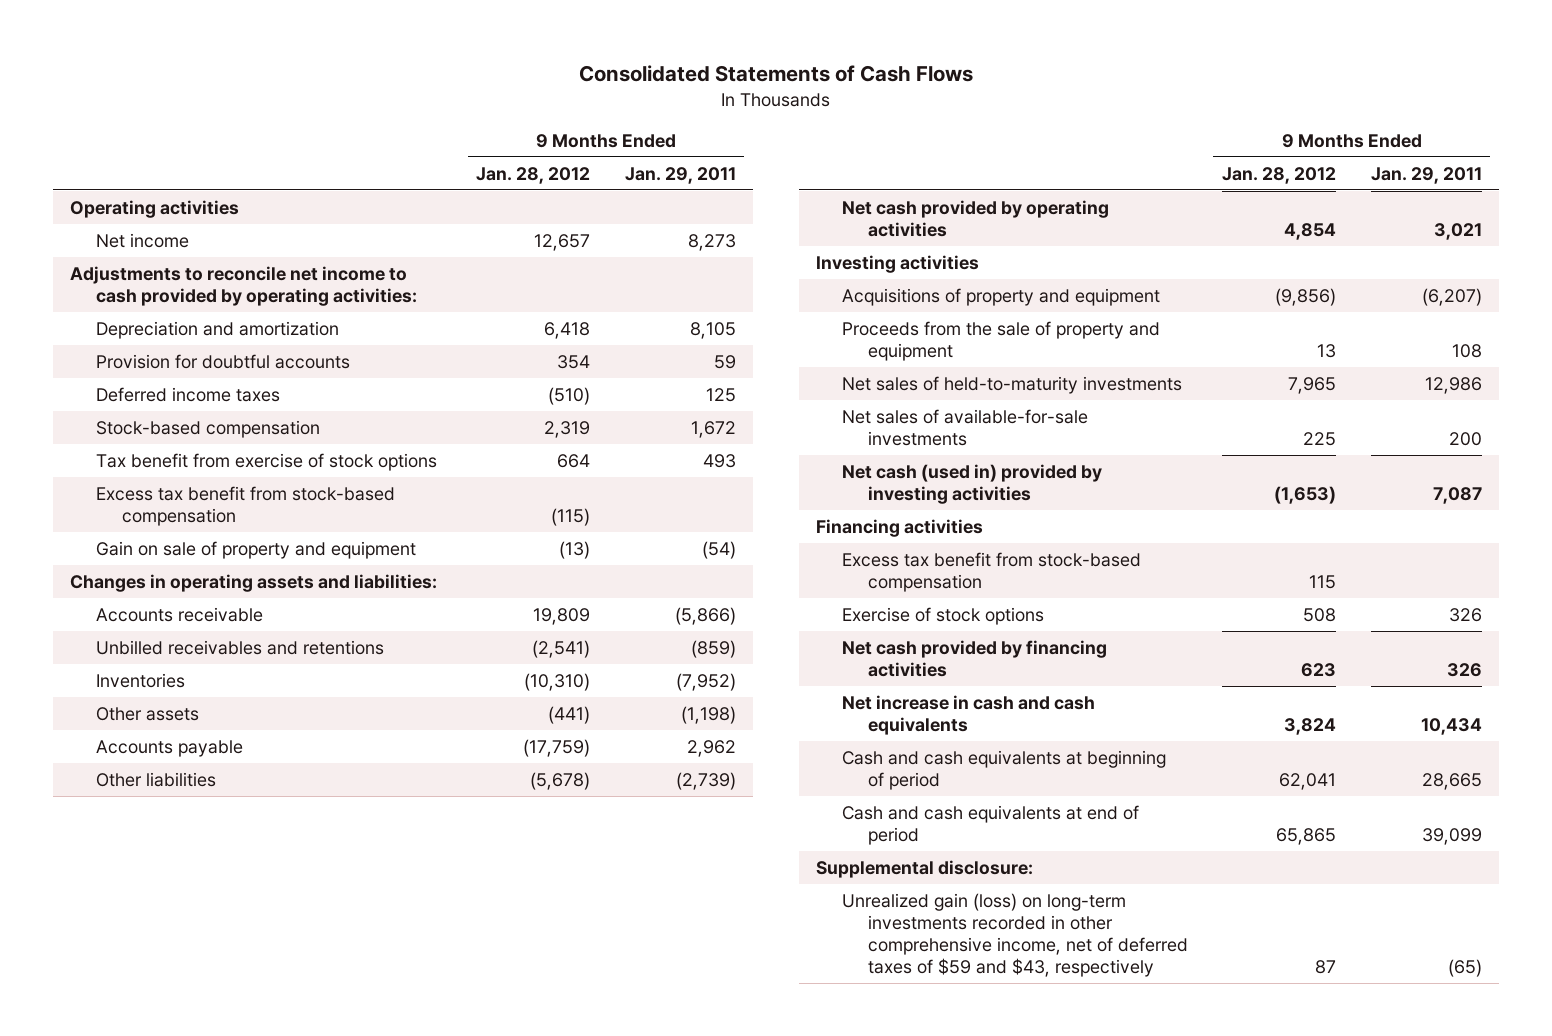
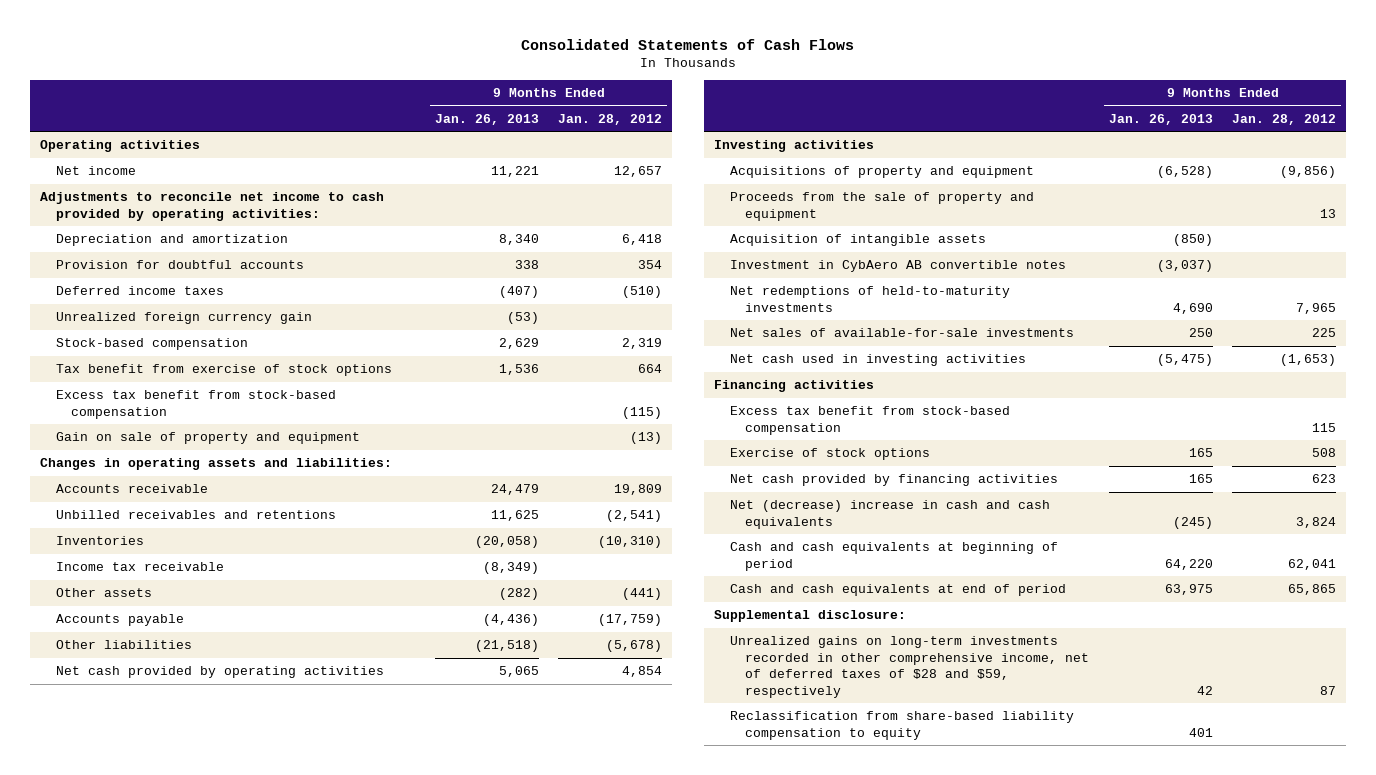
- | 9 Months Ended Jan. 28, 2012 | 9 Months Ended Jan. 29, 2011
+ | 9 Months Ended Jan. 26, 2013 | 9 Months Ended Jan. 28, 2012
+ Unrealized foreign currency gain | (53) |
+ Income tax receivable | (8,349) |
- Net sales of held-to-maturity investments | 7,965 | 12,986
+ Acquisition of intangible assets | (850) |
+ Investment in CybAero AB convertible notes | (3,037) |
+ Net redemptions of held-to-maturity investments | 4,690 | 7,965
- Net cash (used in) provided by investing activities | (1,653) | 7,087
+ Net cash used in investing activities | (5,475) | (1,653)
- Net increase in cash and cash equivalents | 3,824 | 10,434
+ Net (decrease) increase in cash and cash equivalents | (245) | 3,824
- Unrealized gain (loss) on long-term investments recorded in other comprehensive income, net of deferred taxes of $59 and $43, respectively | 87 | (65)
+ Unrealized gains on long-term investments recorded in other comprehensive income, net of deferred taxes of $28 and $59, respectively | 42 | 87
+ Reclassification from share-based liability compensation to equity | 401 |

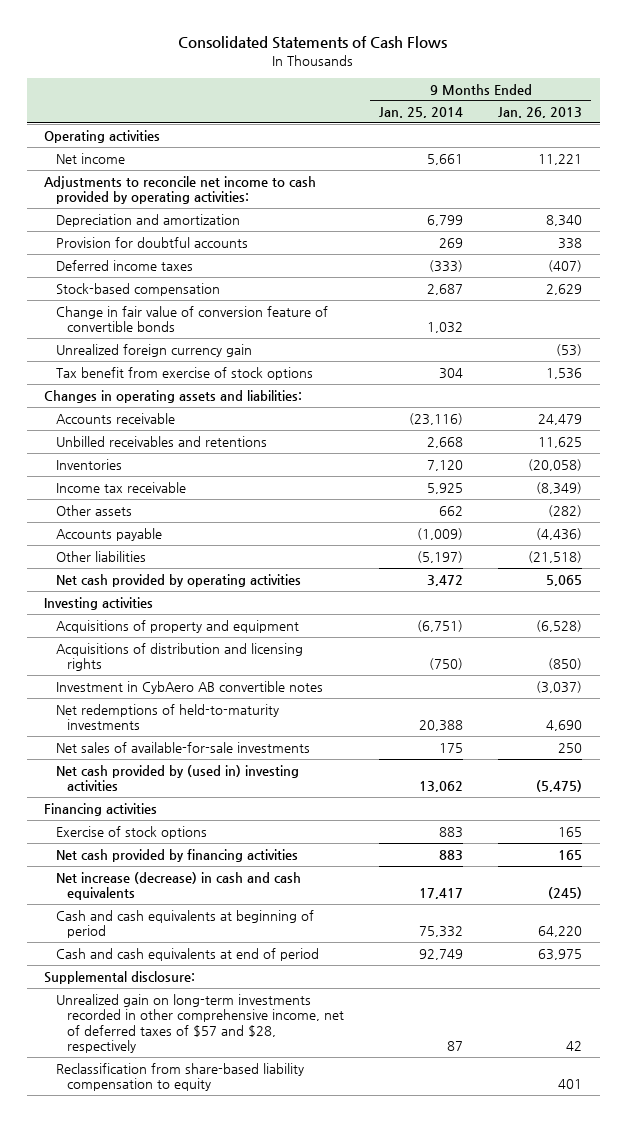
- | 9 Months Ended Jan. 26, 2013 | 9 Months Ended Jan. 28, 2012
+ | 9 Months Ended Jan. 25, 2014 | 9 Months Ended Jan. 26, 2013
+ Change in fair value of conversion feature of convertible bonds | 1,032 |
moved down: Unrealized foreign currency gain | | (53)
- Excess tax benefit from stock-based compensation | | (115)
- Gain on sale of property and equipment | | (13)
- Proceeds from the sale of property and equipment | | 13
- Acquisition of intangible assets | (850) |
+ Acquisitions of distribution and licensing rights | (750) | (850)
- Net cash used in investing activities | (5,475) | (1,653)
+ Net cash provided by (used in) investing activities | 13,062 | (5,475)
- Excess tax benefit from stock-based compensation | | 115
- Net (decrease) increase in cash and cash equivalents | (245) | 3,824
+ Net increase (decrease) in cash and cash equivalents | 17,417 | (245)
- Unrealized gains on long-term investments recorded in other comprehensive income, net of deferred taxes of $28 and $59, respectively | 42 | 87
+ Unrealized gain on long-term investments recorded in other comprehensive income, net of deferred taxes of $57 and $28, respectively | 87 | 42

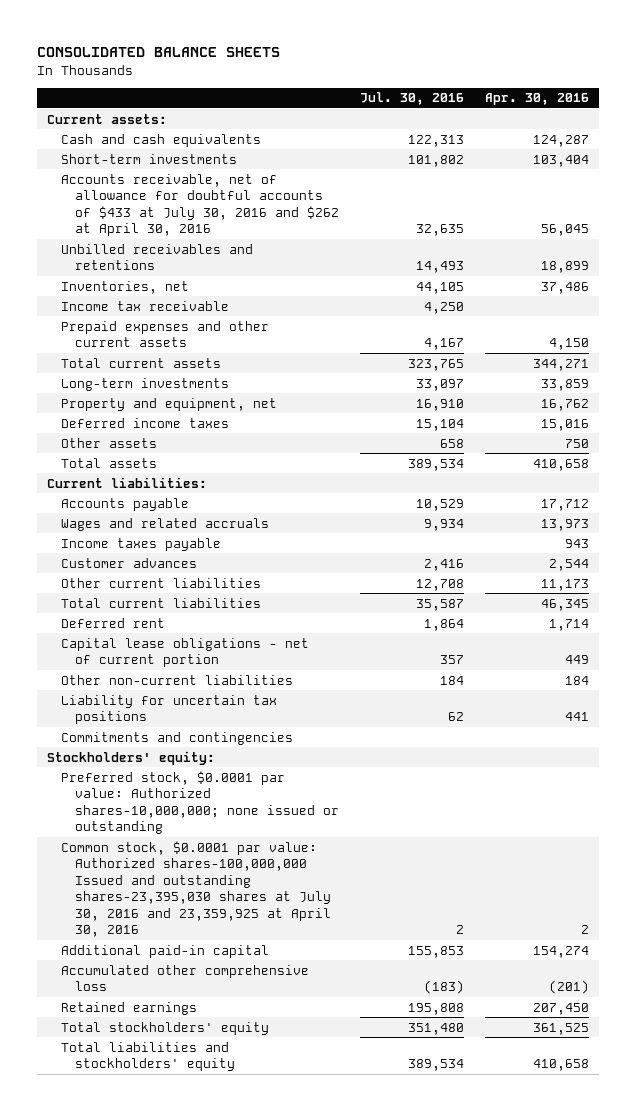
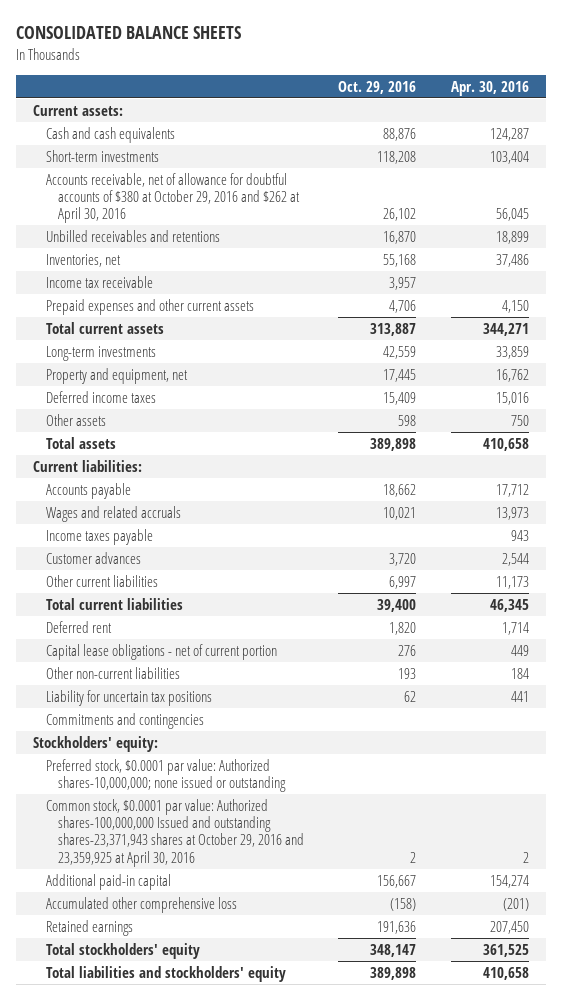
- | Jul. 30, 2016 | Apr. 30, 2016
+ | Oct. 29, 2016 | Apr. 30, 2016
- Accounts receivable, net of allowance for doubtful accounts of $433 at July 30, 2016 and $262 at April 30, 2016 | 32,635 | 56,045
+ Accounts receivable, net of allowance for doubtful accounts of $380 at October 29, 2016 and $262 at April 30, 2016 | 26,102 | 56,045
- Common stock, $0.0001 par value: Authorized shares-100,000,000 Issued and outstanding shares-23,395,030 shares at July 30, 2016 and 23,359,925 at April 30, 2016 | 2 | 2
+ Common stock, $0.0001 par value: Authorized shares-100,000,000 Issued and outstanding shares-23,371,943 shares at October 29, 2016 and 23,359,925 at April 30, 2016 | 2 | 2

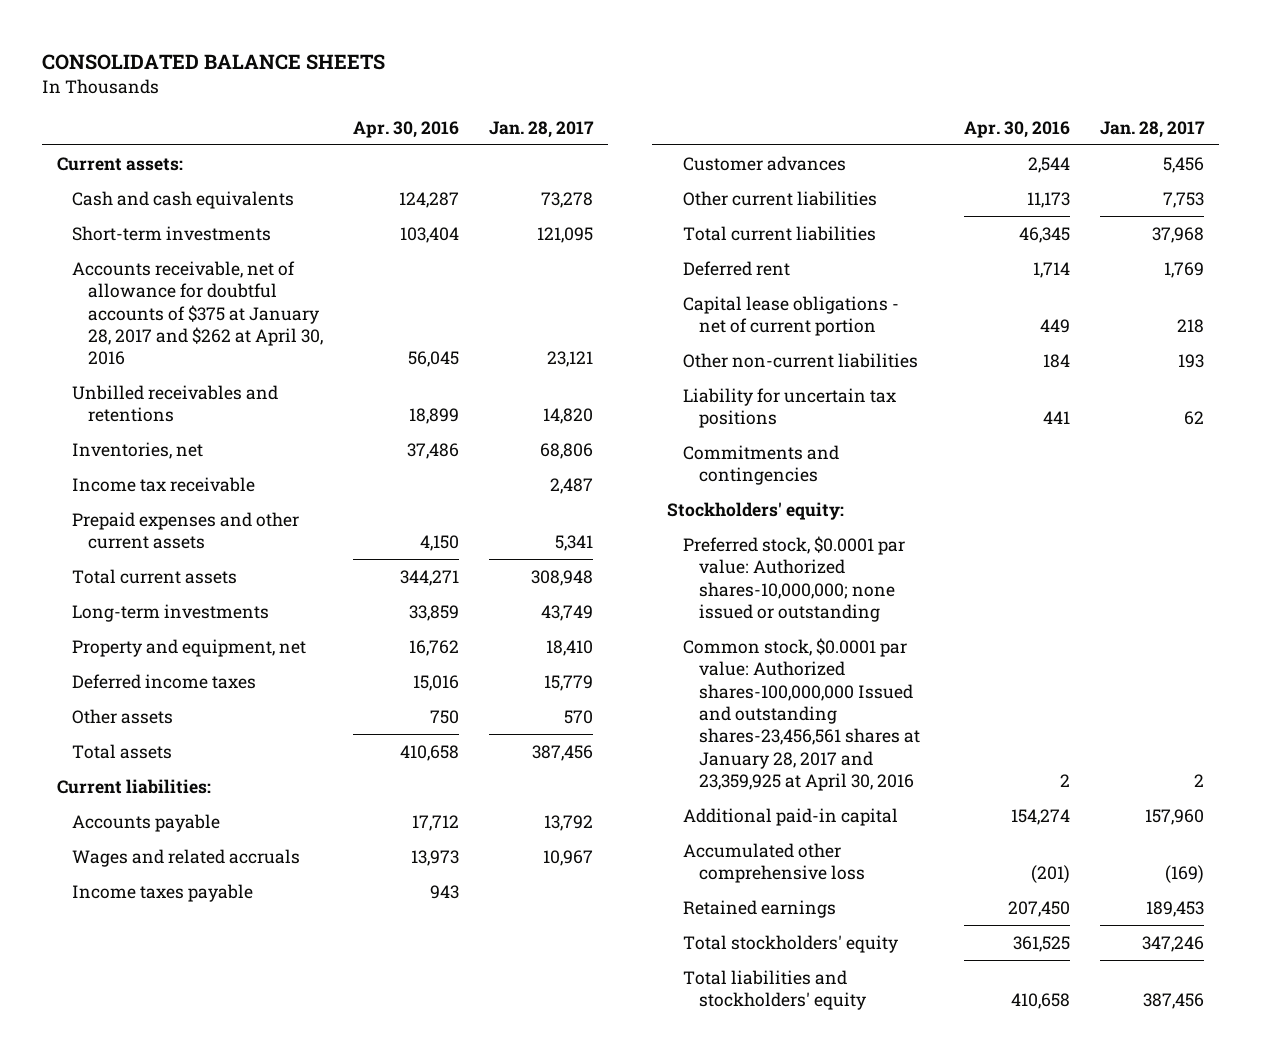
- | Oct. 29, 2016 | Apr. 30, 2016
+ | Apr. 30, 2016 | Jan. 28, 2017
- Accounts receivable, net of allowance for doubtful accounts of $380 at October 29, 2016 and $262 at April 30, 2016 | 26,102 | 56,045
+ Accounts receivable, net of allowance for doubtful accounts of $375 at January 28, 2017 and $262 at April 30, 2016 | 56,045 | 23,121
- Common stock, $0.0001 par value: Authorized shares-100,000,000 Issued and outstanding shares-23,371,943 shares at October 29, 2016 and 23,359,925 at April 30, 2016 | 2 | 2
+ Common stock, $0.0001 par value: Authorized shares-100,000,000 Issued and outstanding shares-23,456,561 shares at January 28, 2017 and 23,359,925 at April 30, 2016 | 2 | 2

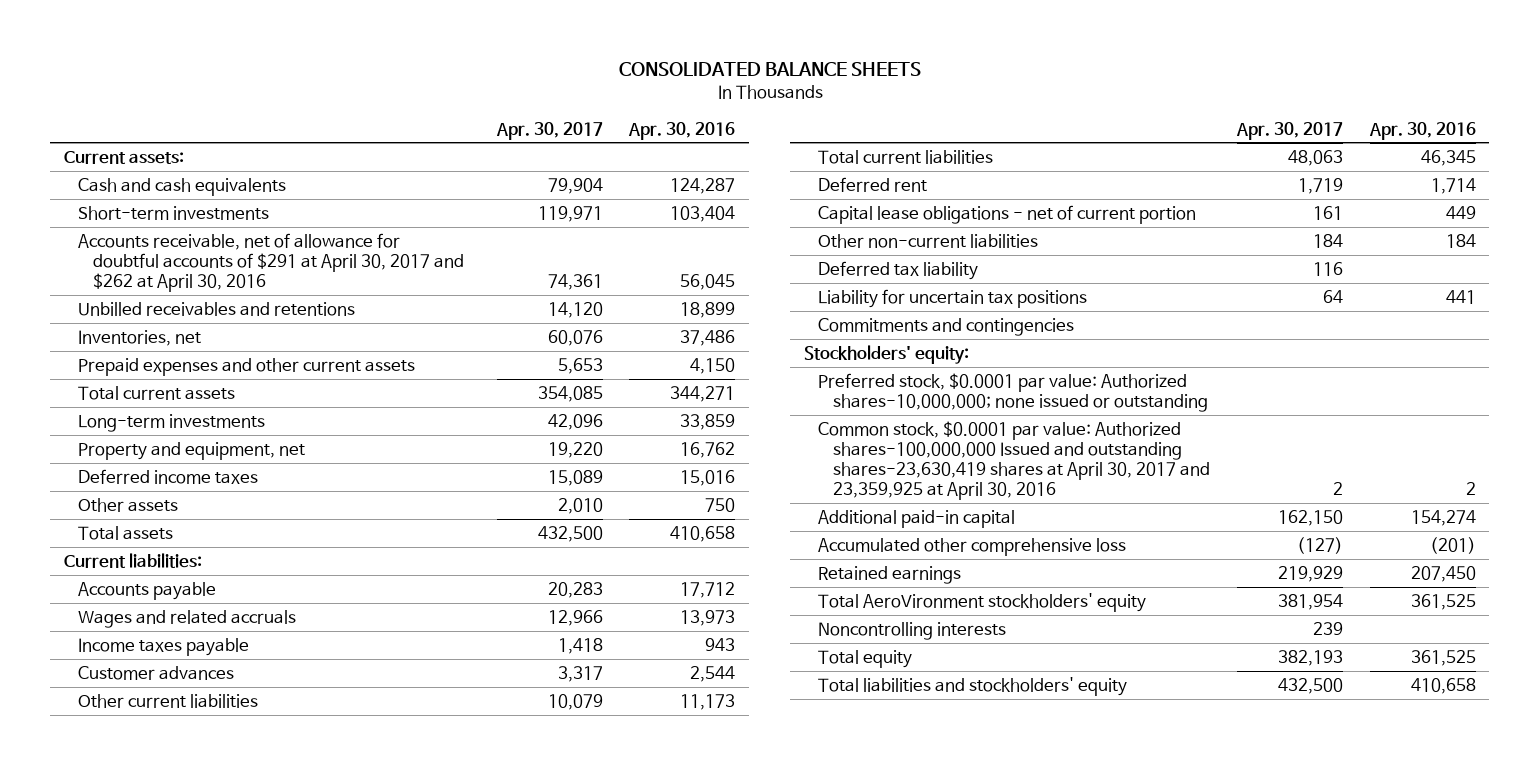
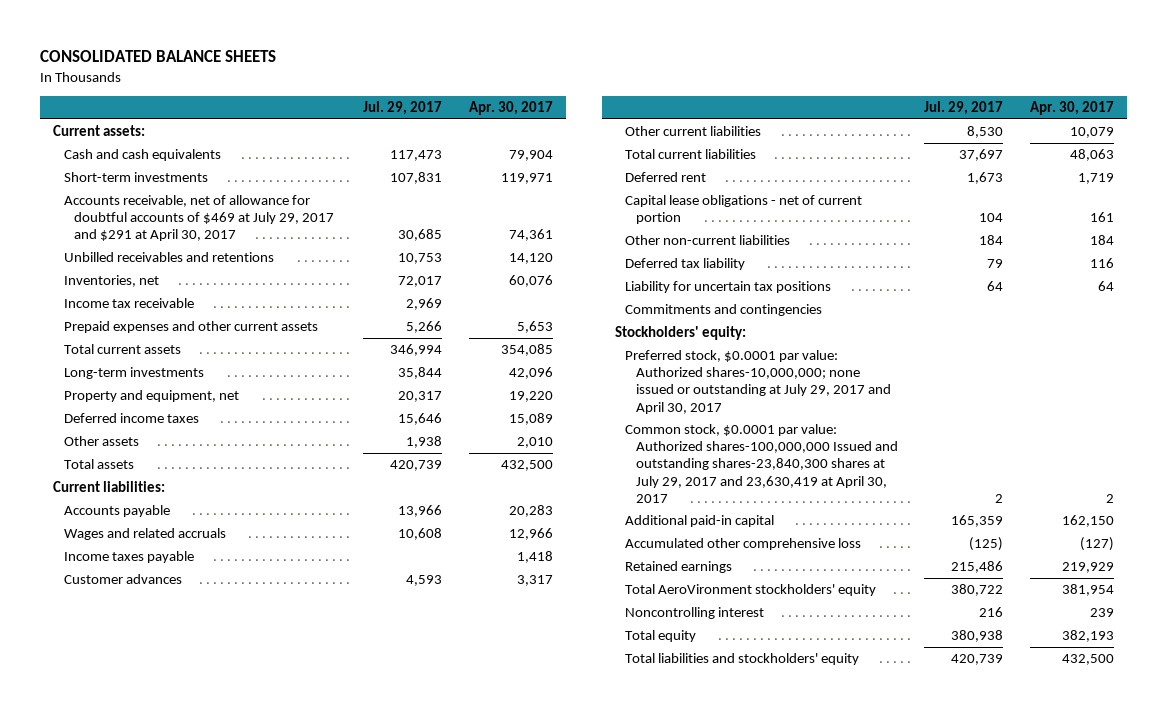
- | Apr. 30, 2017 | Apr. 30, 2016
+ | Jul. 29, 2017 | Apr. 30, 2017
- Accounts receivable, net of allowance for doubtful accounts of $291 at April 30, 2017 and $262 at April 30, 2016 | 74,361 | 56,045
+ Accounts receivable, net of allowance for doubtful accounts of $469 at July 29, 2017 and $291 at April 30, 2017 | 30,685 | 74,361
+ Income tax receivable | 2,969 |
- Preferred stock, $0.0001 par value: Authorized shares-10,000,000; none issued or outstanding
- Common stock, $0.0001 par value: Authorized shares-100,000,000 Issued and outstanding shares-23,630,419 shares at April 30, 2017 and 23,359,925 at April 30, 2016 | 2 | 2
+ Preferred stock, $0.0001 par value: Authorized shares-10,000,000; none issued or outstanding at July 29, 2017 and April 30, 2017
+ Common stock, $0.0001 par value: Authorized shares-100,000,000 Issued and outstanding shares-23,840,300 shares at July 29, 2017 and 23,630,419 at April 30, 2017 | 2 | 2
- Noncontrolling interests | 239 |
+ Noncontrolling interest | 216 | 239

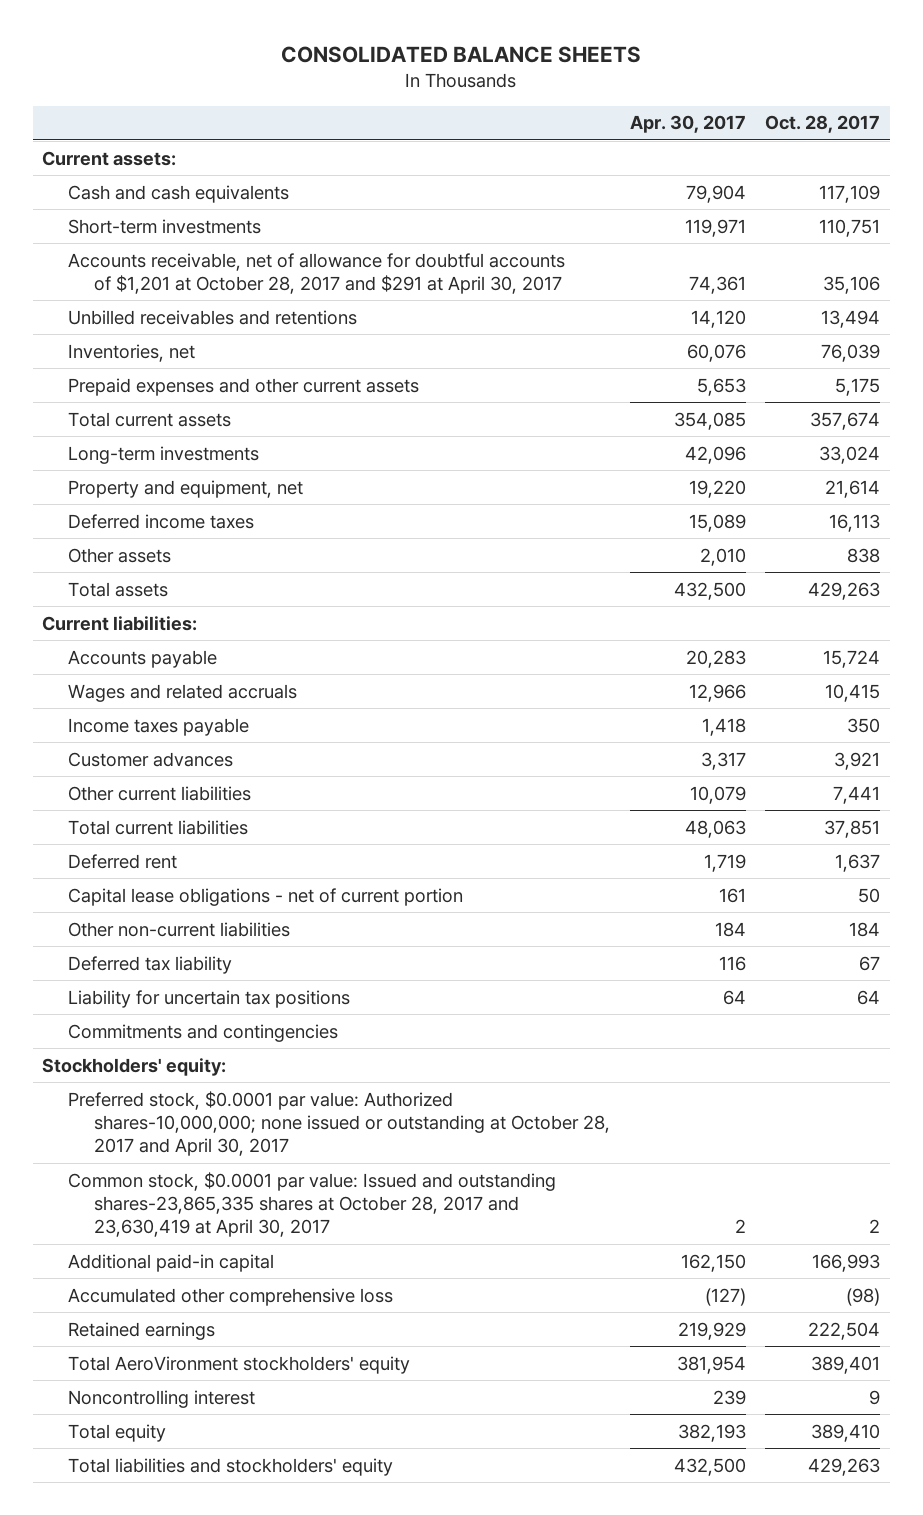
- | Jul. 29, 2017 | Apr. 30, 2017
+ | Apr. 30, 2017 | Oct. 28, 2017
- Accounts receivable, net of allowance for doubtful accounts of $469 at July 29, 2017 and $291 at April 30, 2017 | 30,685 | 74,361
+ Accounts receivable, net of allowance for doubtful accounts of $1,201 at October 28, 2017 and $291 at April 30, 2017 | 74,361 | 35,106
- Income tax receivable | 2,969 |
- Preferred stock, $0.0001 par value: Authorized shares-10,000,000; none issued or outstanding at July 29, 2017 and April 30, 2017
- Common stock, $0.0001 par value: Authorized shares-100,000,000 Issued and outstanding shares-23,840,300 shares at July 29, 2017 and 23,630,419 at April 30, 2017 | 2 | 2
+ Preferred stock, $0.0001 par value: Authorized shares-10,000,000; none issued or outstanding at October 28, 2017 and April 30, 2017
+ Common stock, $0.0001 par value: Issued and outstanding shares-23,865,335 shares at October 28, 2017 and 23,630,419 at April 30, 2017 | 2 | 2

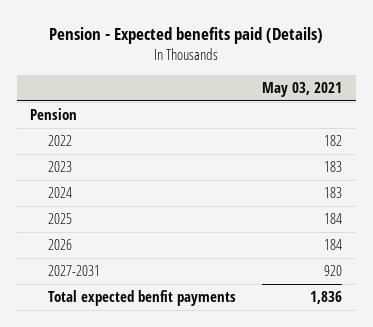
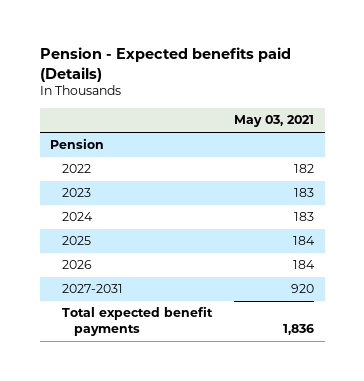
- Total expected benfit payments | 1,836
+ Total expected benefit payments | 1,836

